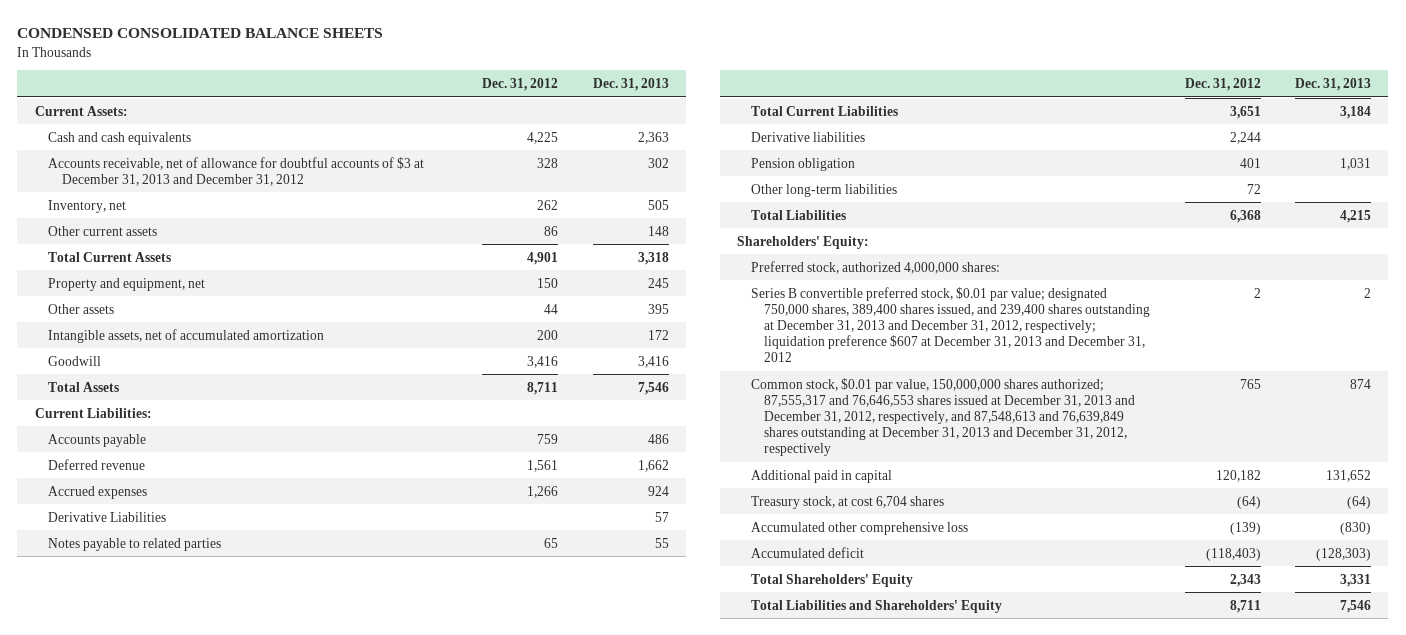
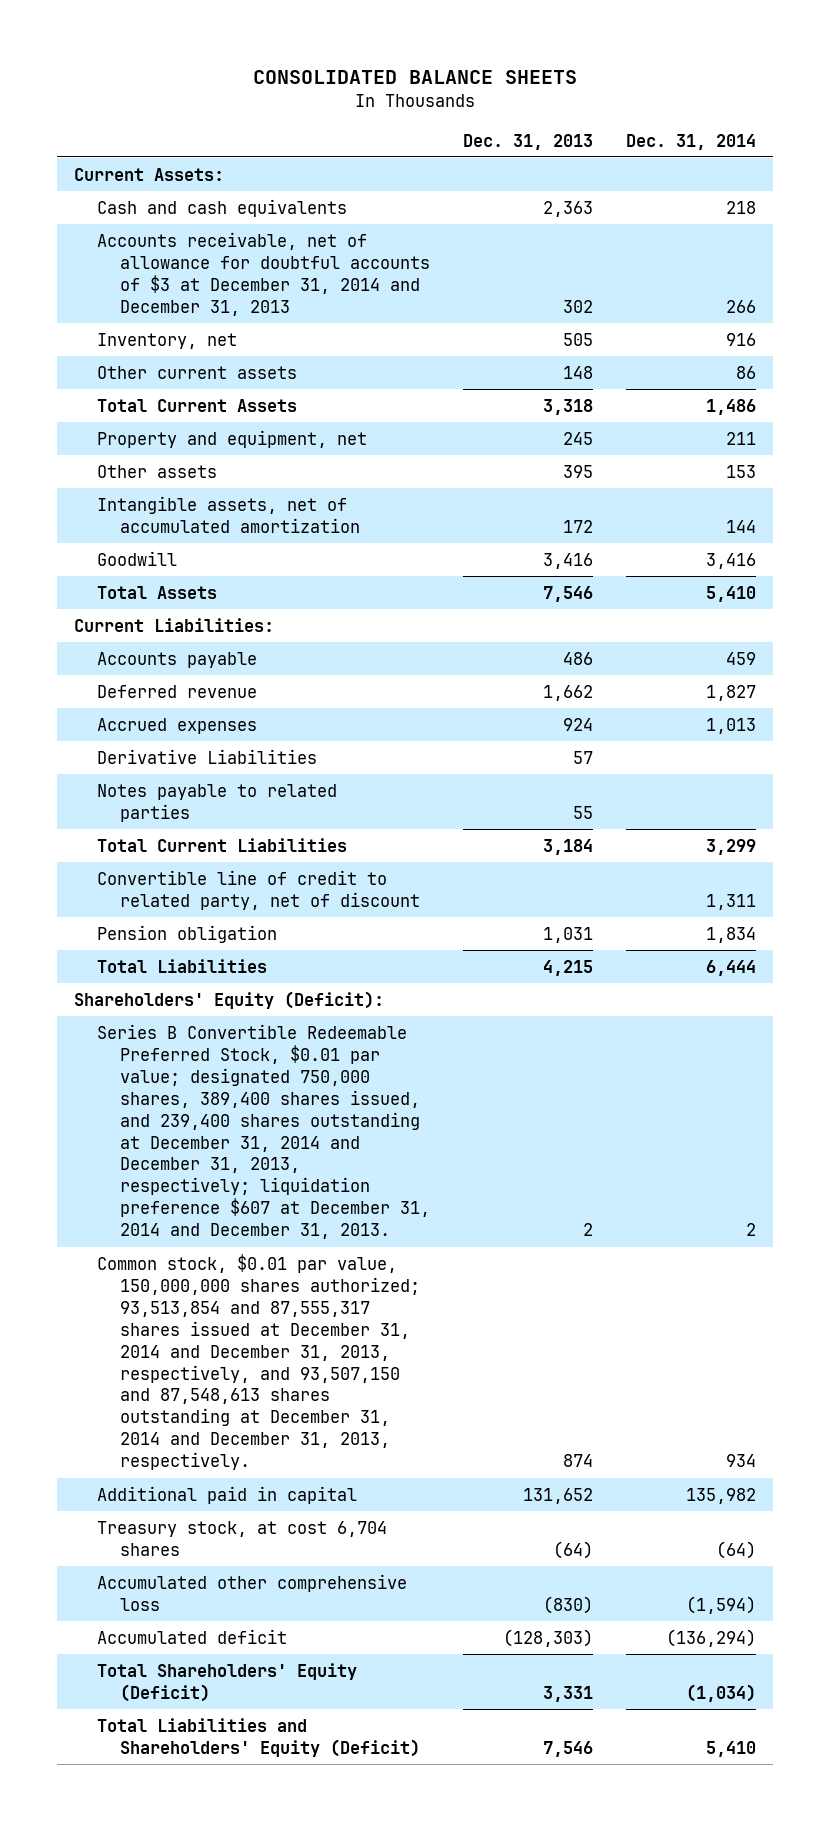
- CONDENSED CONSOLIDATED BALANCE SHEETS
+ CONSOLIDATED BALANCE SHEETS
- | Dec. 31, 2012 | Dec. 31, 2013
+ | Dec. 31, 2013 | Dec. 31, 2014
- Accounts receivable, net of allowance for doubtful accounts of $3 at December 31, 2013 and December 31, 2012 | 328 | 302
+ Accounts receivable, net of allowance for doubtful accounts of $3 at December 31, 2014 and December 31, 2013 | 302 | 266
- Derivative liabilities | 2,244 |
+ Convertible line of credit to related party, net of discount | | 1,311
- Other long-term liabilities | 72 |
- Shareholders' Equity:
- Preferred stock, authorized 4,000,000 shares:
- Series B convertible preferred stock, $0.01 par value; designated 750,000 shares, 389,400 shares issued, and 239,400 shares outstanding at December 31, 2013 and December 31, 2012, respectively; liquidation preference $607 at December 31, 2013 and December 31, 2012 | 2 | 2
- Common stock, $0.01 par value, 150,000,000 shares authorized; 87,555,317 and 76,646,553 shares issued at December 31, 2013 and December 31, 2012, respectively, and 87,548,613 and 76,639,849 shares outstanding at December 31, 2013 and December 31, 2012, respectively | 765 | 874
+ Shareholders' Equity (Deficit):
+ Series B Convertible Redeemable Preferred Stock, $0.01 par value; designated 750,000 shares, 389,400 shares issued, and 239,400 shares outstanding at December 31, 2014 and December 31, 2013, respectively; liquidation preference $607 at December 31, 2014 and December 31, 2013. | 2 | 2
+ Common stock, $0.01 par value, 150,000,000 shares authorized; 93,513,854 and 87,555,317 shares issued at December 31, 2014 and December 31, 2013, respectively, and 93,507,150 and 87,548,613 shares outstanding at December 31, 2014 and December 31, 2013, respectively. | 874 | 934
- Total Shareholders' Equity | 2,343 | 3,331
- Total Liabilities and Shareholders' Equity | 8,711 | 7,546
+ Total Shareholders' Equity (Deficit) | 3,331 | (1,034)
+ Total Liabilities and Shareholders' Equity (Deficit) | 7,546 | 5,410

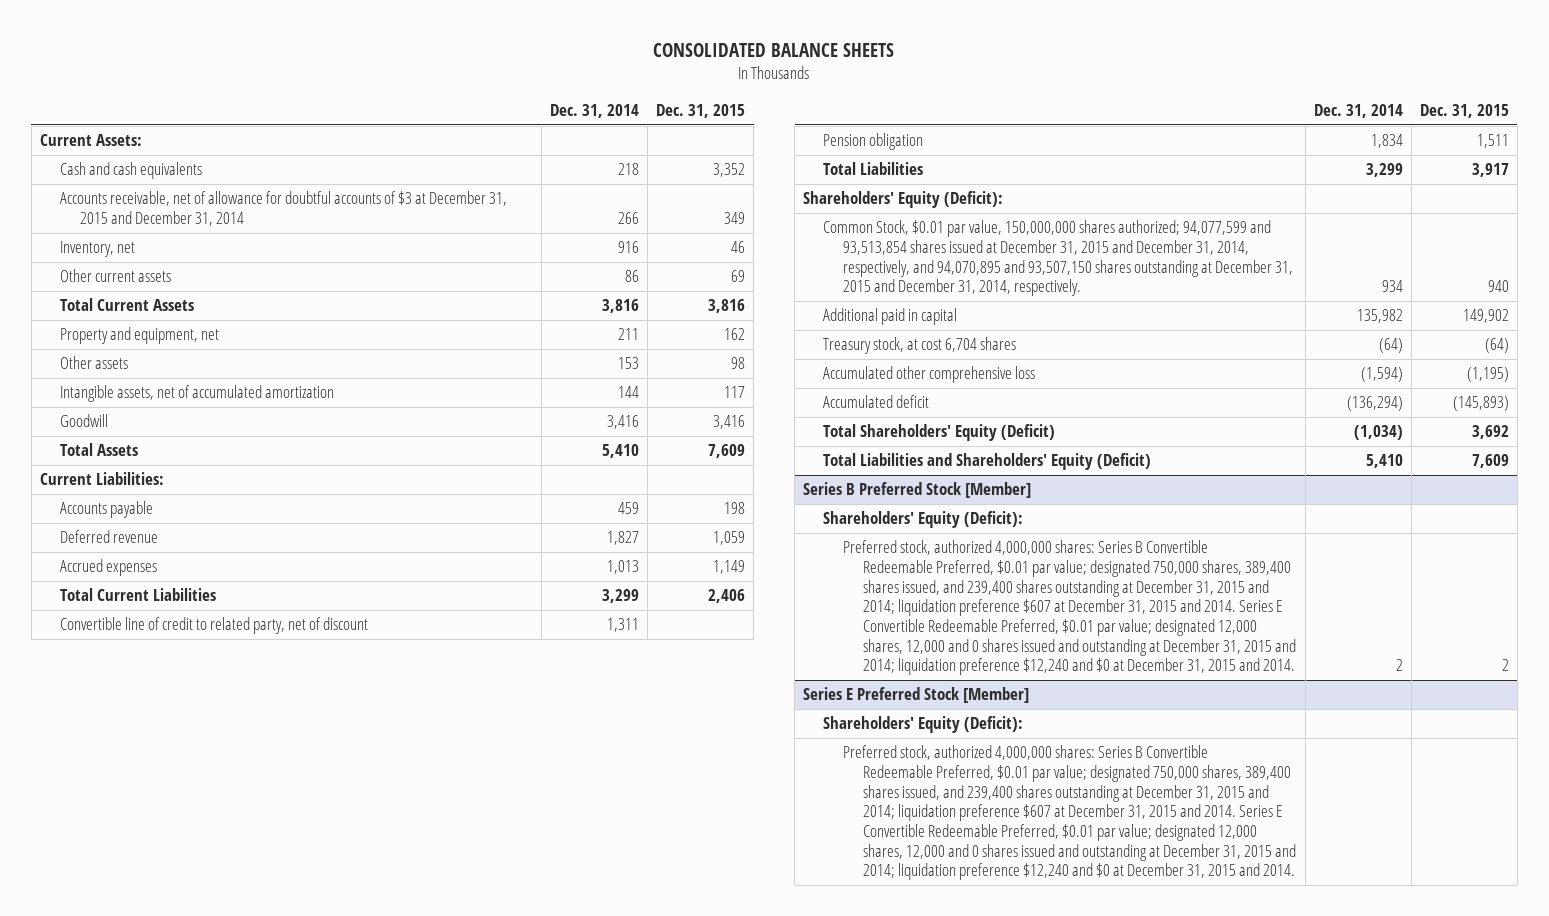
- | Dec. 31, 2013 | Dec. 31, 2014
+ | Dec. 31, 2014 | Dec. 31, 2015
- Accounts receivable, net of allowance for doubtful accounts of $3 at December 31, 2014 and December 31, 2013 | 302 | 266
+ Accounts receivable, net of allowance for doubtful accounts of $3 at December 31, 2015 and December 31, 2014 | 266 | 349
- Total Current Assets | 3,318 | 1,486
+ Total Current Assets | 3,816 | 3,816
- Derivative Liabilities | 57 |
- Notes payable to related parties | 55 |
- Total Liabilities | 4,215 | 6,444
+ Total Liabilities | 3,299 | 3,917
- Series B Convertible Redeemable Preferred Stock, $0.01 par value; designated 750,000 shares, 389,400 shares issued, and 239,400 shares outstanding at December 31, 2014 and December 31, 2013, respectively; liquidation preference $607 at December 31, 2014 and December 31, 2013. | 2 | 2
- Common stock, $0.01 par value, 150,000,000 shares authorized; 93,513,854 and 87,555,317 shares issued at December 31, 2014 and December 31, 2013, respectively, and 93,507,150 and 87,548,613 shares outstanding at December 31, 2014 and December 31, 2013, respectively. | 874 | 934
+ Common Stock, $0.01 par value, 150,000,000 shares authorized; 94,077,599 and 93,513,854 shares issued at December 31, 2015 and December 31, 2014, respectively, and 94,070,895 and 93,507,150 shares outstanding at December 31, 2015 and December 31, 2014, respectively. | 934 | 940
+ Series B Preferred Stock [Member]
+ Shareholders' Equity (Deficit):
+ Preferred stock, authorized 4,000,000 shares: Series B Convertible Redeemable Preferred, $0.01 par value; designated 750,000 shares, 389,400 shares issued, and 239,400 shares outstanding at December 31, 2015 and 2014; liquidation preference $607 at December 31, 2015 and 2014. Series E Convertible Redeemable Preferred, $0.01 par value; designated 12,000 shares, 12,000 and 0 shares issued and outstanding at December 31, 2015 and 2014; liquidation preference $12,240 and $0 at December 31, 2015 and 2014. | 2 | 2
+ Series E Preferred Stock [Member]
+ Shareholders' Equity (Deficit):
+ Preferred stock, authorized 4,000,000 shares: Series B Convertible Redeemable Preferred, $0.01 par value; designated 750,000 shares, 389,400 shares issued, and 239,400 shares outstanding at December 31, 2015 and 2014; liquidation preference $607 at December 31, 2015 and 2014. Series E Convertible Redeemable Preferred, $0.01 par value; designated 12,000 shares, 12,000 and 0 shares issued and outstanding at December 31, 2015 and 2014; liquidation preference $12,240 and $0 at December 31, 2015 and 2014.

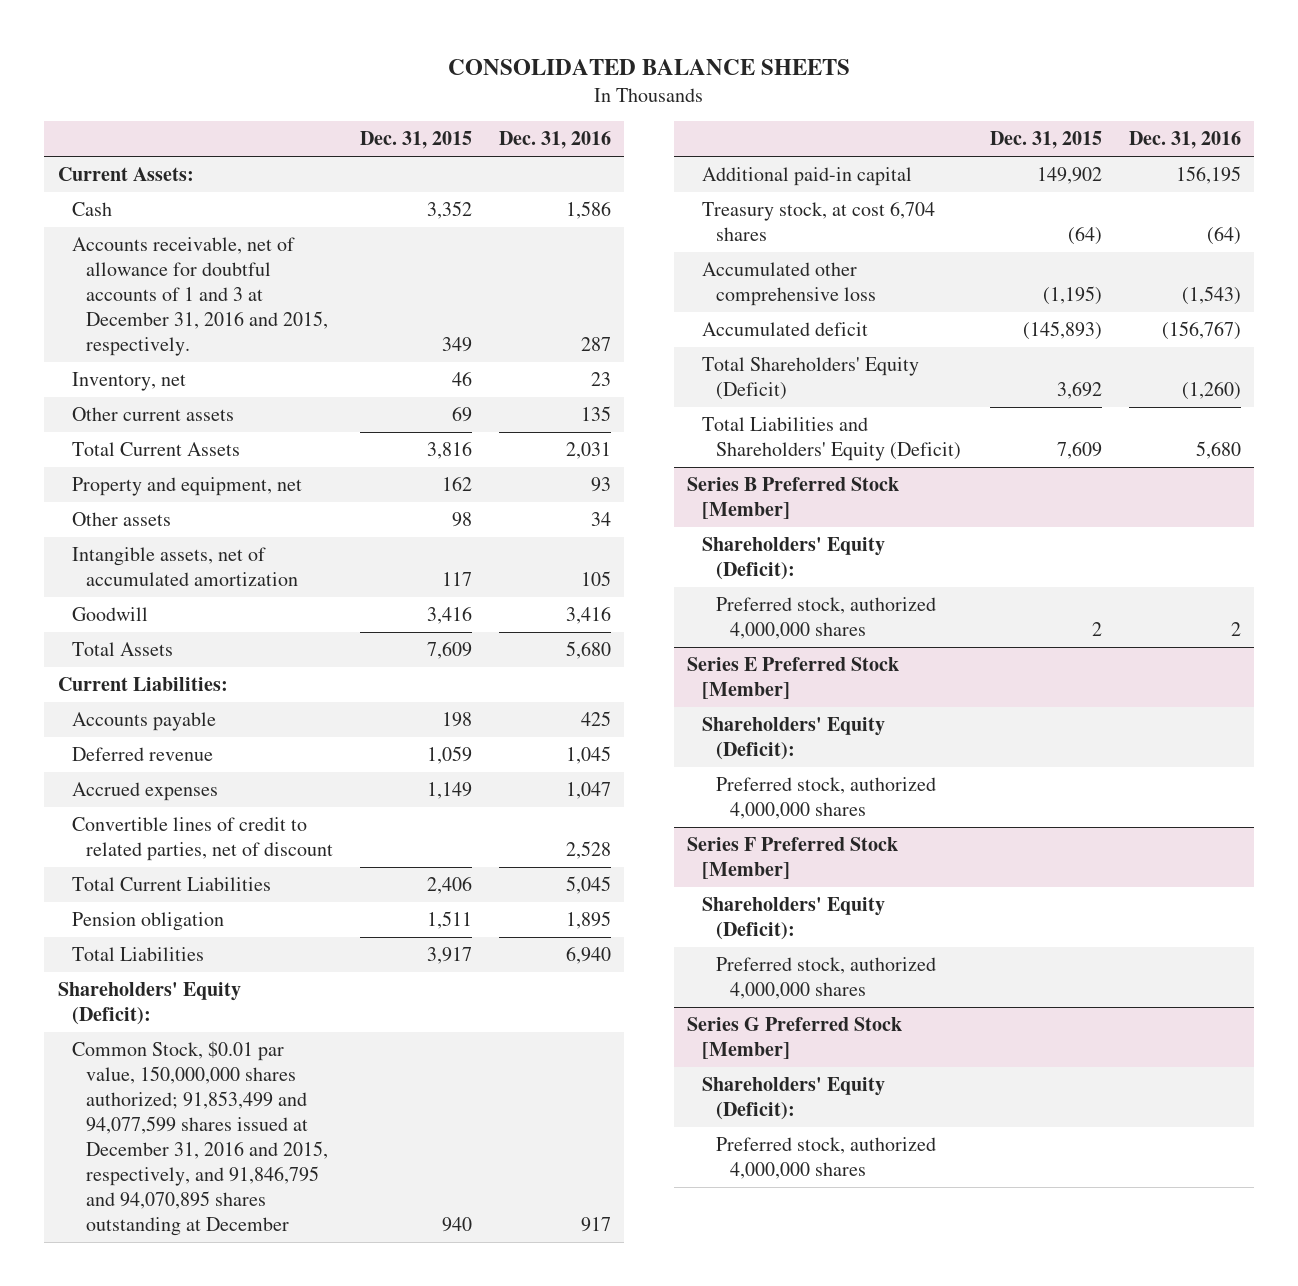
- | Dec. 31, 2014 | Dec. 31, 2015
+ | Dec. 31, 2015 | Dec. 31, 2016
- Cash and cash equivalents | 218 | 3,352
- Accounts receivable, net of allowance for doubtful accounts of $3 at December 31, 2015 and December 31, 2014 | 266 | 349
+ Cash | 3,352 | 1,586
+ Accounts receivable, net of allowance for doubtful accounts of 1 and 3 at December 31, 2016 and 2015, respectively. | 349 | 287
+ Convertible lines of credit to related parties, net of discount | | 2,528
- Convertible line of credit to related party, net of discount | 1,311 |
- Common Stock, $0.01 par value, 150,000,000 shares authorized; 94,077,599 and 93,513,854 shares issued at December 31, 2015 and December 31, 2014, respectively, and 94,070,895 and 93,507,150 shares outstanding at December 31, 2015 and December 31, 2014, respectively. | 934 | 940
- Additional paid in capital | 135,982 | 149,902
+ Common Stock, $0.01 par value, 150,000,000 shares authorized; 91,853,499 and 94,077,599 shares issued at December 31, 2016 and 2015, respectively, and 91,846,795 and 94,070,895 shares outstanding at December | 940 | 917
+ Additional paid-in capital | 149,902 | 156,195
@ Series B Preferred Stock [Member]
- Preferred stock, authorized 4,000,000 shares: Series B Convertible Redeemable Preferred, $0.01 par value; designated 750,000 shares, 389,400 shares issued, and 239,400 shares outstanding at December 31, 2015 and 2014; liquidation preference $607 at December 31, 2015 and 2014. Series E Convertible Redeemable Preferred, $0.01 par value; designated 12,000 shares, 12,000 and 0 shares issued and outstanding at December 31, 2015 and 2014; liquidation preference $12,240 and $0 at December 31, 2015 and 2014. | 2 | 2
+ Preferred stock, authorized 4,000,000 shares | 2 | 2
@ Series E Preferred Stock [Member]
- Preferred stock, authorized 4,000,000 shares: Series B Convertible Redeemable Preferred, $0.01 par value; designated 750,000 shares, 389,400 shares issued, and 239,400 shares outstanding at December 31, 2015 and 2014; liquidation preference $607 at December 31, 2015 and 2014. Series E Convertible Redeemable Preferred, $0.01 par value; designated 12,000 shares, 12,000 and 0 shares issued and outstanding at December 31, 2015 and 2014; liquidation preference $12,240 and $0 at December 31, 2015 and 2014.
+ Preferred stock, authorized 4,000,000 shares
+ Series F Preferred Stock [Member]
+ Shareholders' Equity (Deficit):
+ Preferred stock, authorized 4,000,000 shares
+ Series G Preferred Stock [Member]
+ Shareholders' Equity (Deficit):
+ Preferred stock, authorized 4,000,000 shares

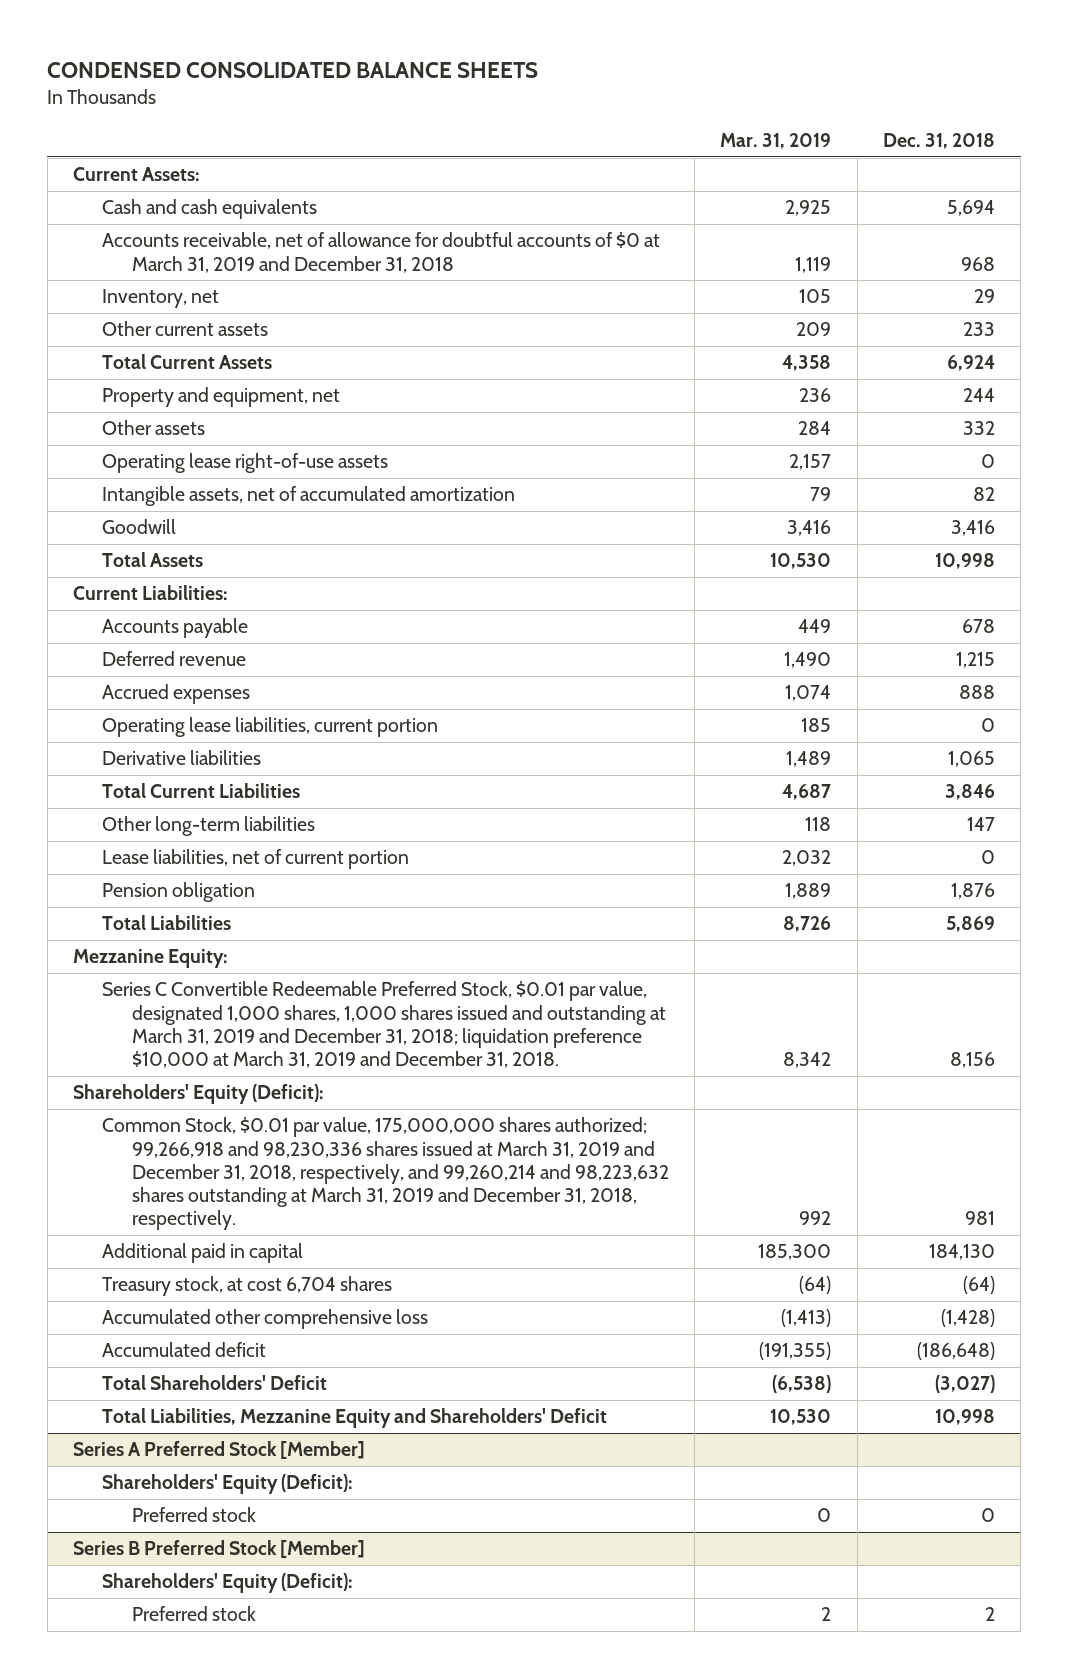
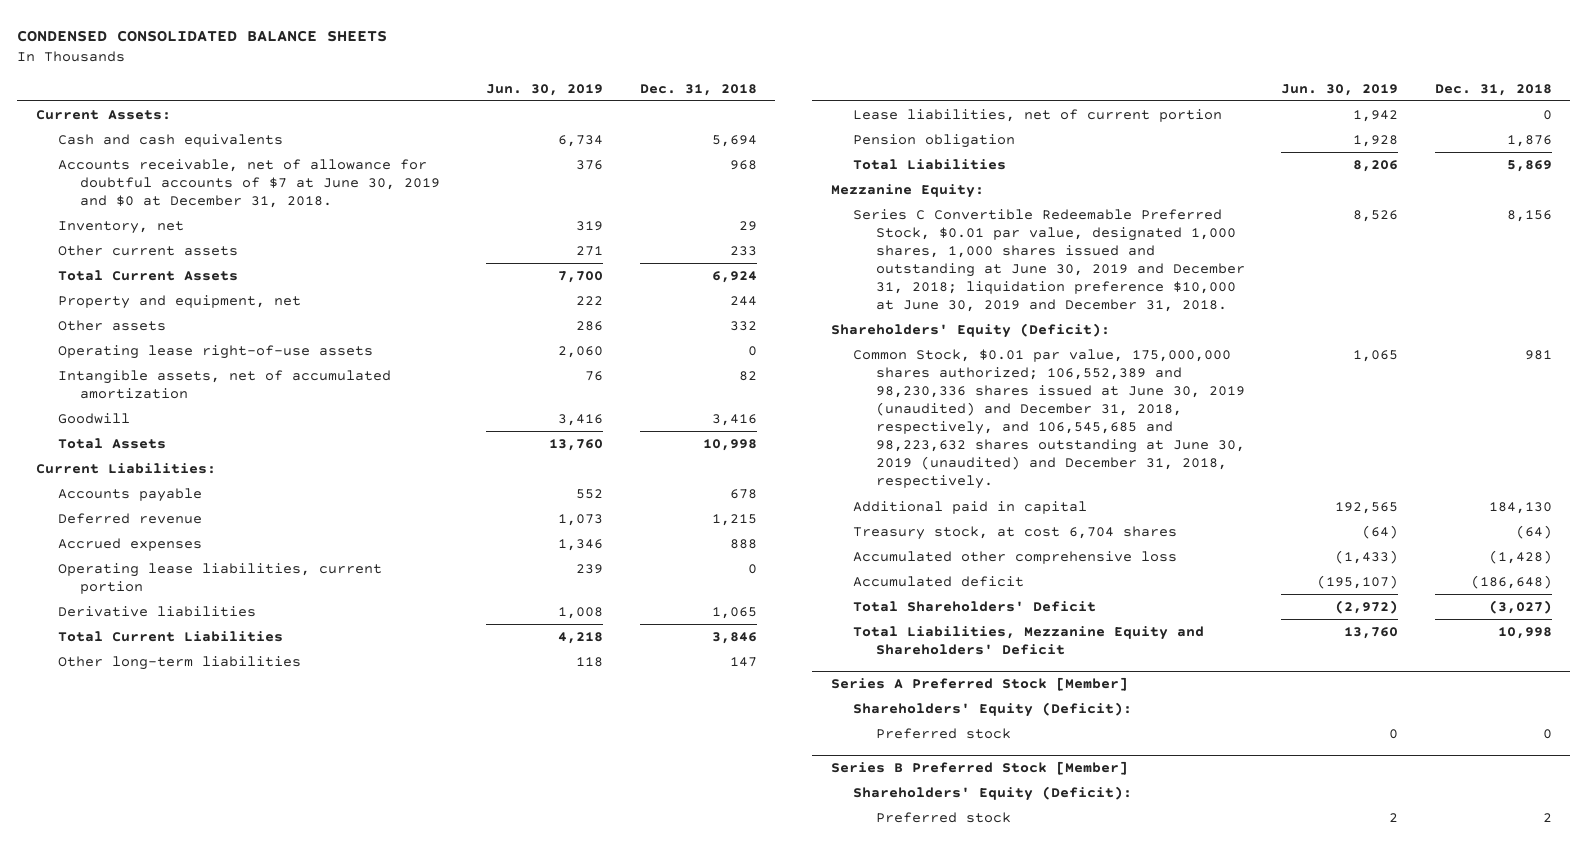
- | Mar. 31, 2019 | Dec. 31, 2018
+ | Jun. 30, 2019 | Dec. 31, 2018
- Accounts receivable, net of allowance for doubtful accounts of $0 at March 31, 2019 and December 31, 2018 | 1,119 | 968
+ Accounts receivable, net of allowance for doubtful accounts of $7 at June 30, 2019 and $0 at December 31, 2018. | 376 | 968
- Series C Convertible Redeemable Preferred Stock, $0.01 par value, designated 1,000 shares, 1,000 shares issued and outstanding at March 31, 2019 and December 31, 2018; liquidation preference $10,000 at March 31, 2019 and December 31, 2018. | 8,342 | 8,156
+ Series C Convertible Redeemable Preferred Stock, $0.01 par value, designated 1,000 shares, 1,000 shares issued and outstanding at June 30, 2019 and December 31, 2018; liquidation preference $10,000 at June 30, 2019 and December 31, 2018. | 8,526 | 8,156
- Common Stock, $0.01 par value, 175,000,000 shares authorized; 99,266,918 and 98,230,336 shares issued at March 31, 2019 and December 31, 2018, respectively, and 99,260,214 and 98,223,632 shares outstanding at March 31, 2019 and December 31, 2018, respectively. | 992 | 981
+ Common Stock, $0.01 par value, 175,000,000 shares authorized; 106,552,389 and 98,230,336 shares issued at June 30, 2019 (unaudited) and December 31, 2018, respectively, and 106,545,685 and 98,223,632 shares outstanding at June 30, 2019 (unaudited) and December 31, 2018, respectively. | 1,065 | 981

